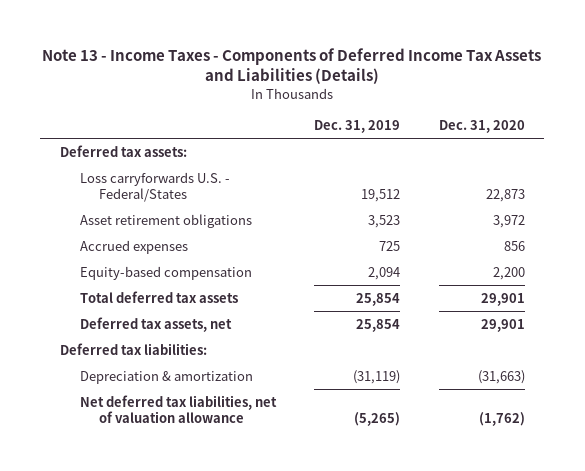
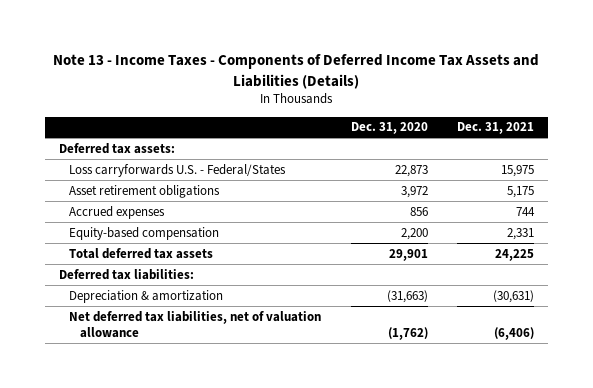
- | Dec. 31, 2019 | Dec. 31, 2020
+ | Dec. 31, 2020 | Dec. 31, 2021
- Deferred tax assets, net | 25,854 | 29,901

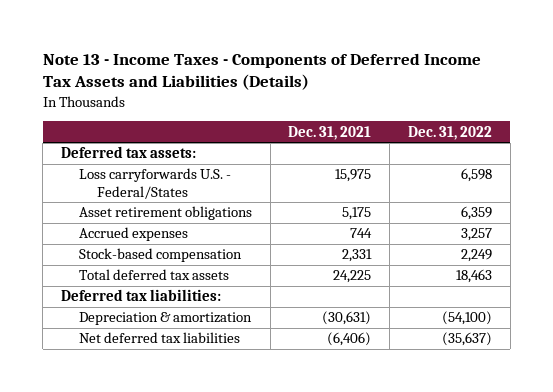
- | Dec. 31, 2020 | Dec. 31, 2021
+ | Dec. 31, 2021 | Dec. 31, 2022
- Equity-based compensation | 2,200 | 2,331
+ Stock-based compensation | 2,331 | 2,249
- Net deferred tax liabilities, net of valuation allowance | (1,762) | (6,406)
+ Net deferred tax liabilities | (6,406) | (35,637)

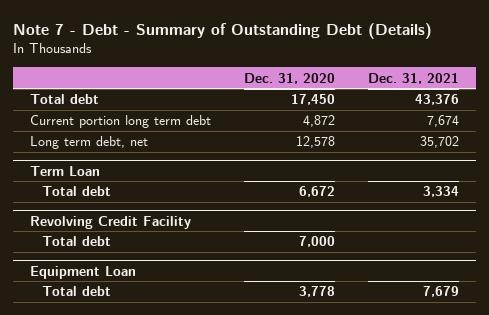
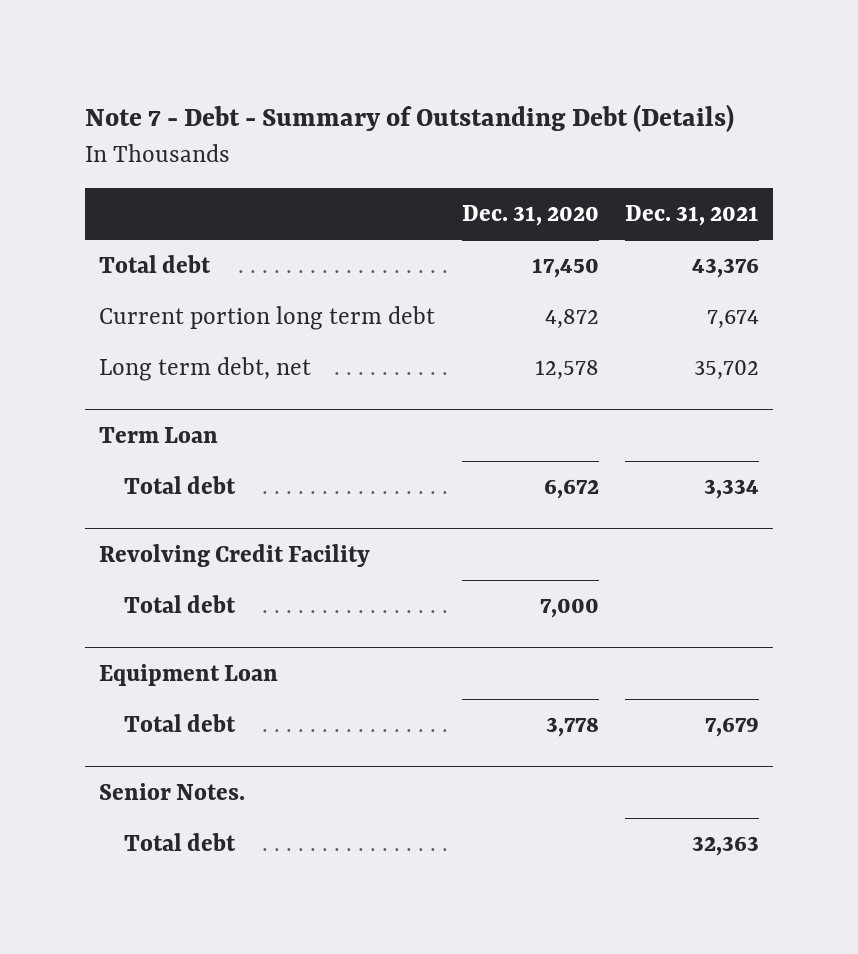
+ Senior Notes.
+ Total debt | | 32,363

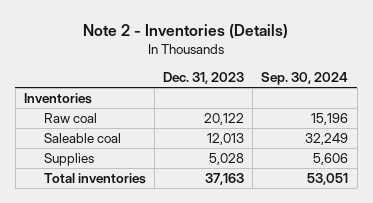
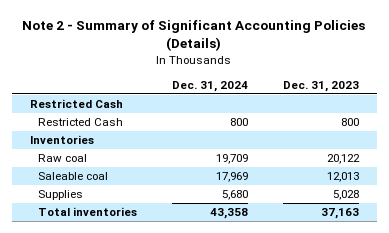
- Note 2 - Inventories (Details)
+ Note 2 - Summary of Significant Accounting Policies (Details)
- | Dec. 31, 2023 | Sep. 30, 2024
+ | Dec. 31, 2024 | Dec. 31, 2023
+ Restricted Cash
+ Restricted Cash | 800 | 800

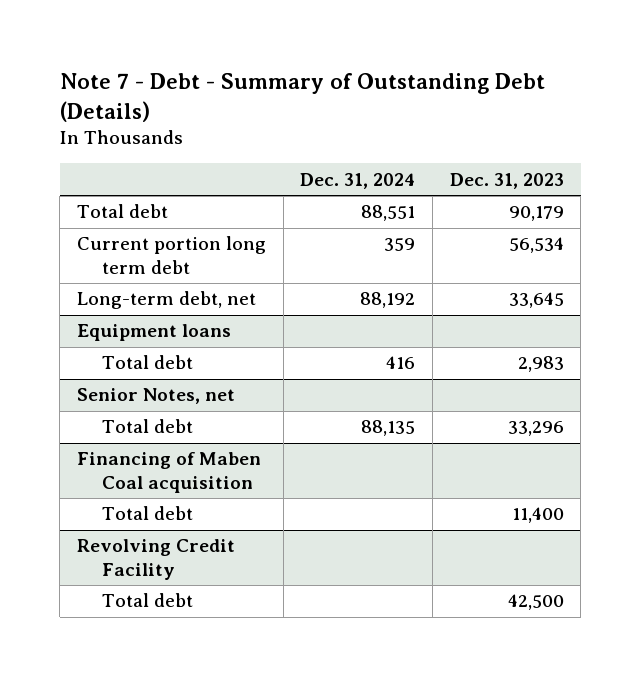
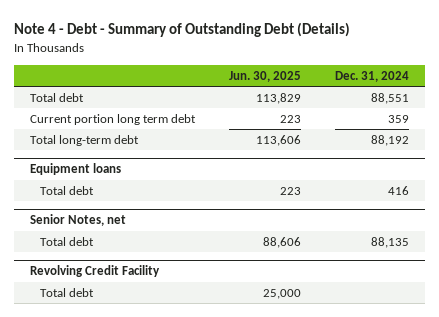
- Note 7 - Debt - Summary of Outstanding Debt (Details)
+ Note 4 - Debt - Summary of Outstanding Debt (Details)
- | Dec. 31, 2024 | Dec. 31, 2023
+ | Jun. 30, 2025 | Dec. 31, 2024
- Long-term debt, net | 88,192 | 33,645
+ Total long-term debt | 113,606 | 88,192
- Financing of Maben Coal acquisition
- Total debt | | 11,400

